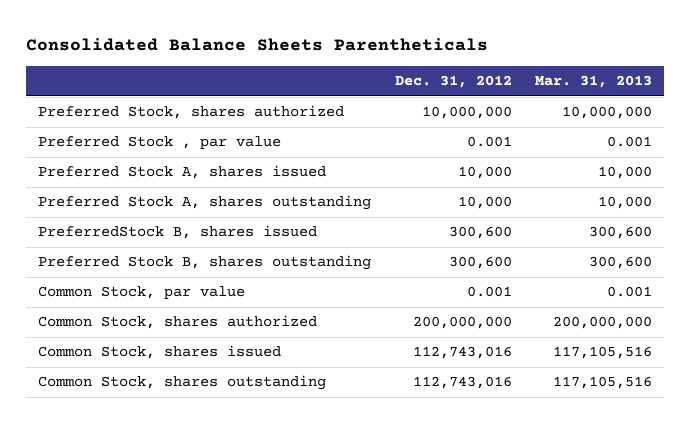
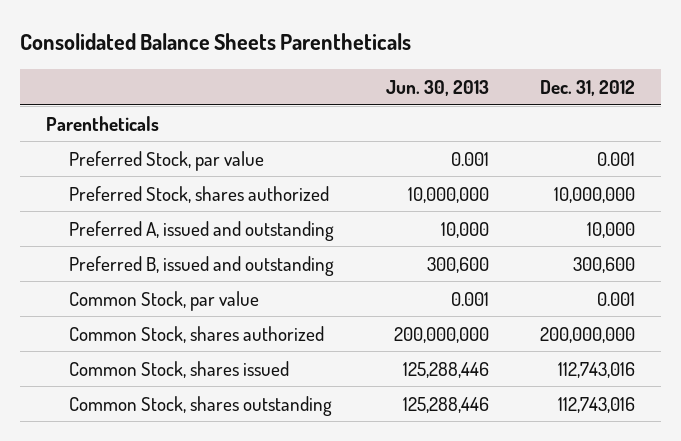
- | Dec. 31, 2012 | Mar. 31, 2013
+ | Jun. 30, 2013 | Dec. 31, 2012
+ Parentheticals
+ Preferred Stock, par value | 0.001 | 0.001
- Preferred Stock , par value | 0.001 | 0.001
- Preferred Stock A, shares issued | 10,000 | 10,000
- Preferred Stock A, shares outstanding | 10,000 | 10,000
- PreferredStock B, shares issued | 300,600 | 300,600
- Preferred Stock B, shares outstanding | 300,600 | 300,600
+ Preferred A, issued and outstanding | 10,000 | 10,000
+ Preferred B, issued and outstanding | 300,600 | 300,600

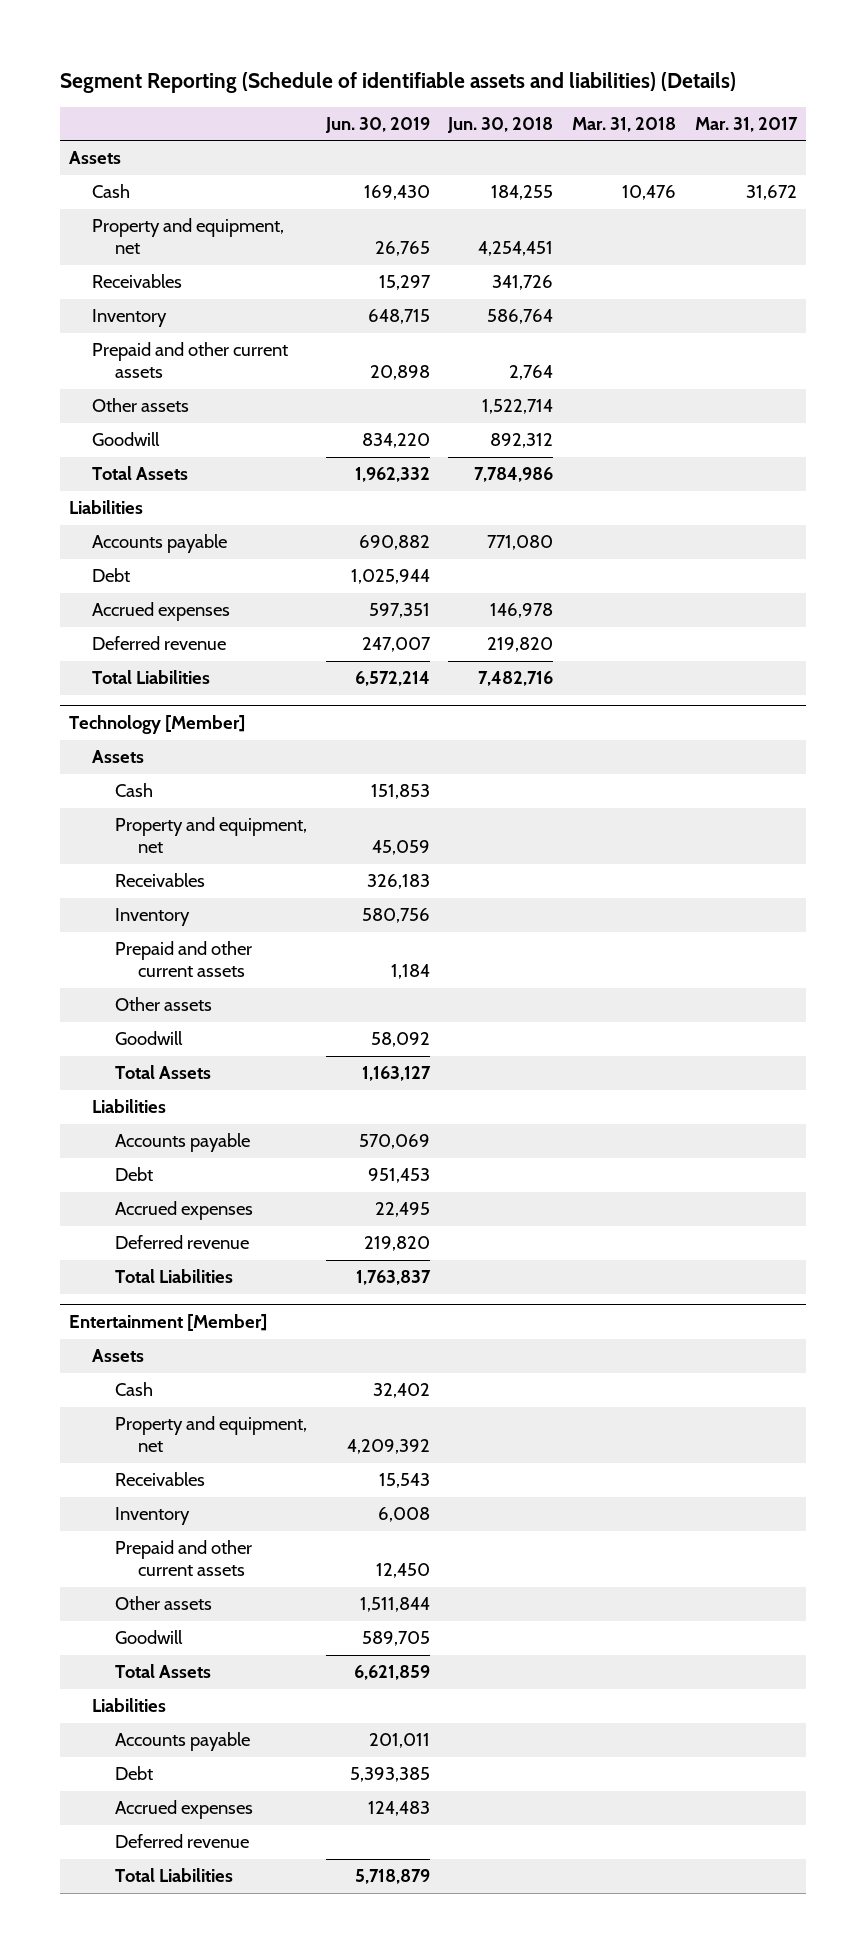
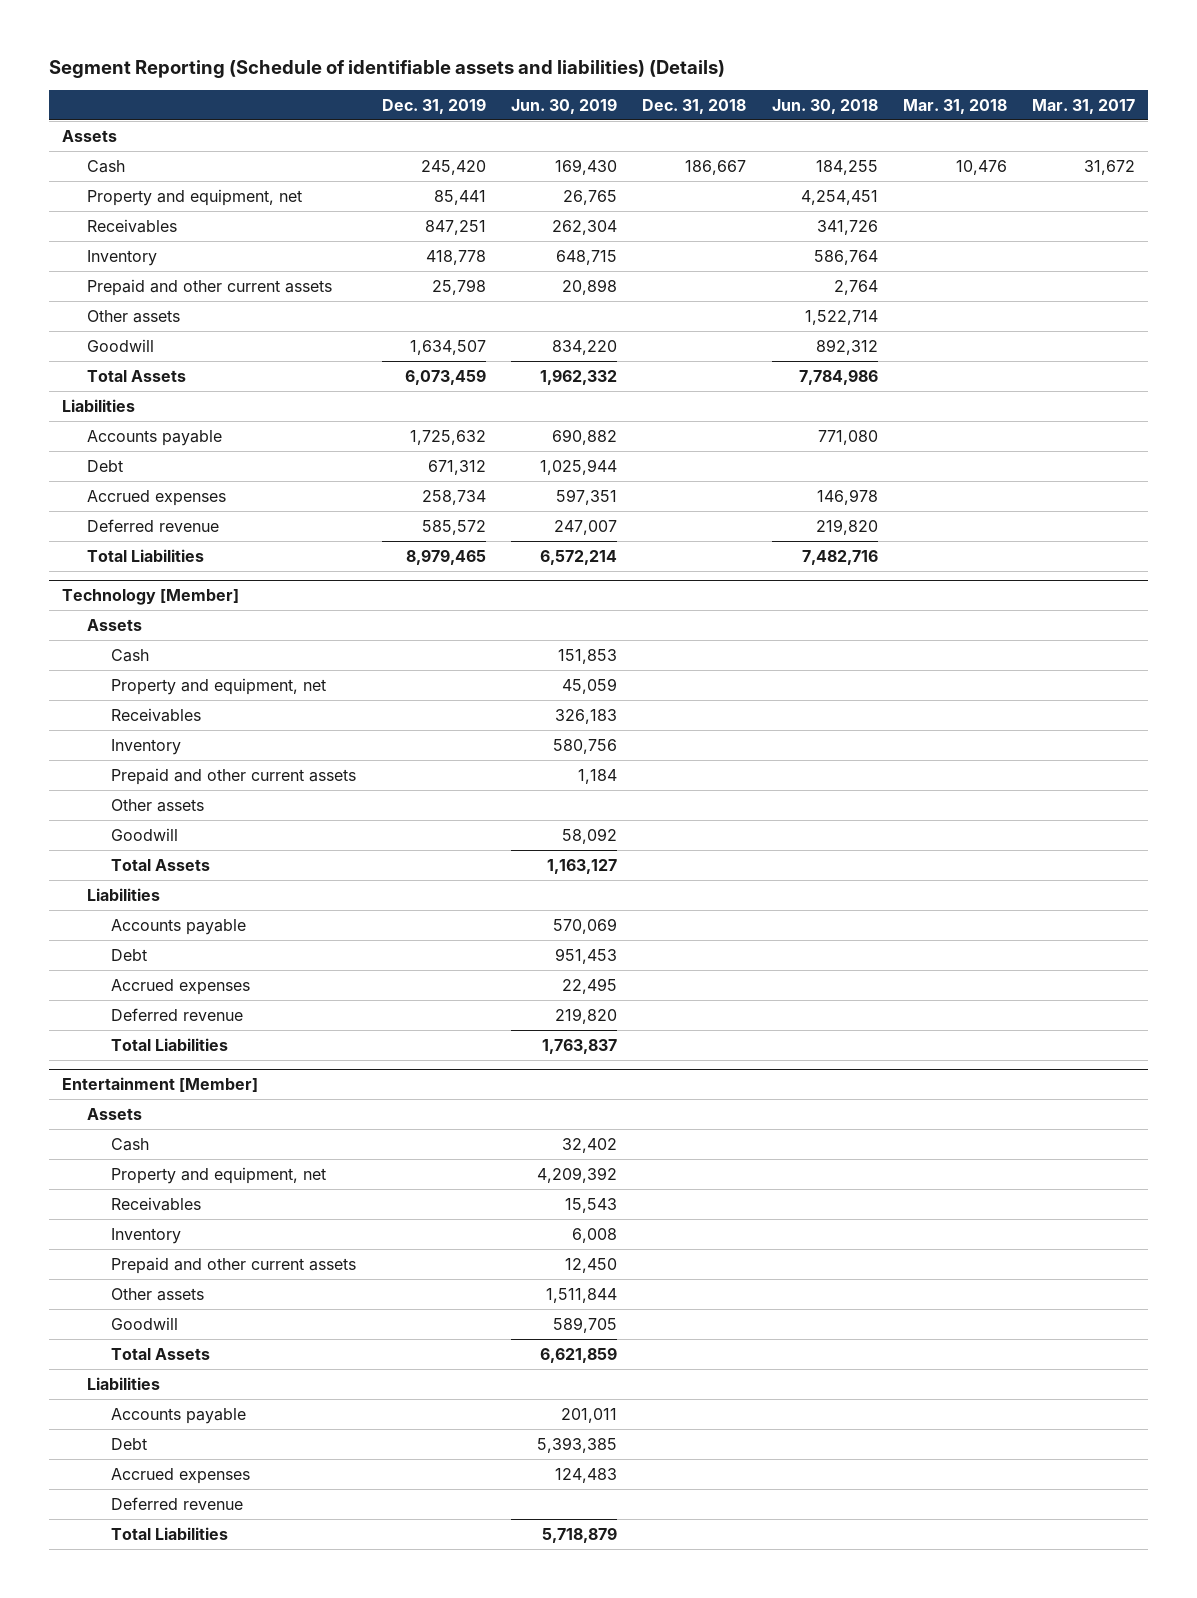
- | Jun. 30, 2019 | Jun. 30, 2018 | Mar. 31, 2018 | Mar. 31, 2017
+ | Dec. 31, 2019 | Jun. 30, 2019 | Dec. 31, 2018 | Jun. 30, 2018 | Mar. 31, 2018 | Mar. 31, 2017
- Receivables | 15,297 | 341,726 | |
+ Receivables | 847,251 | 262,304 | | 341,726 | |

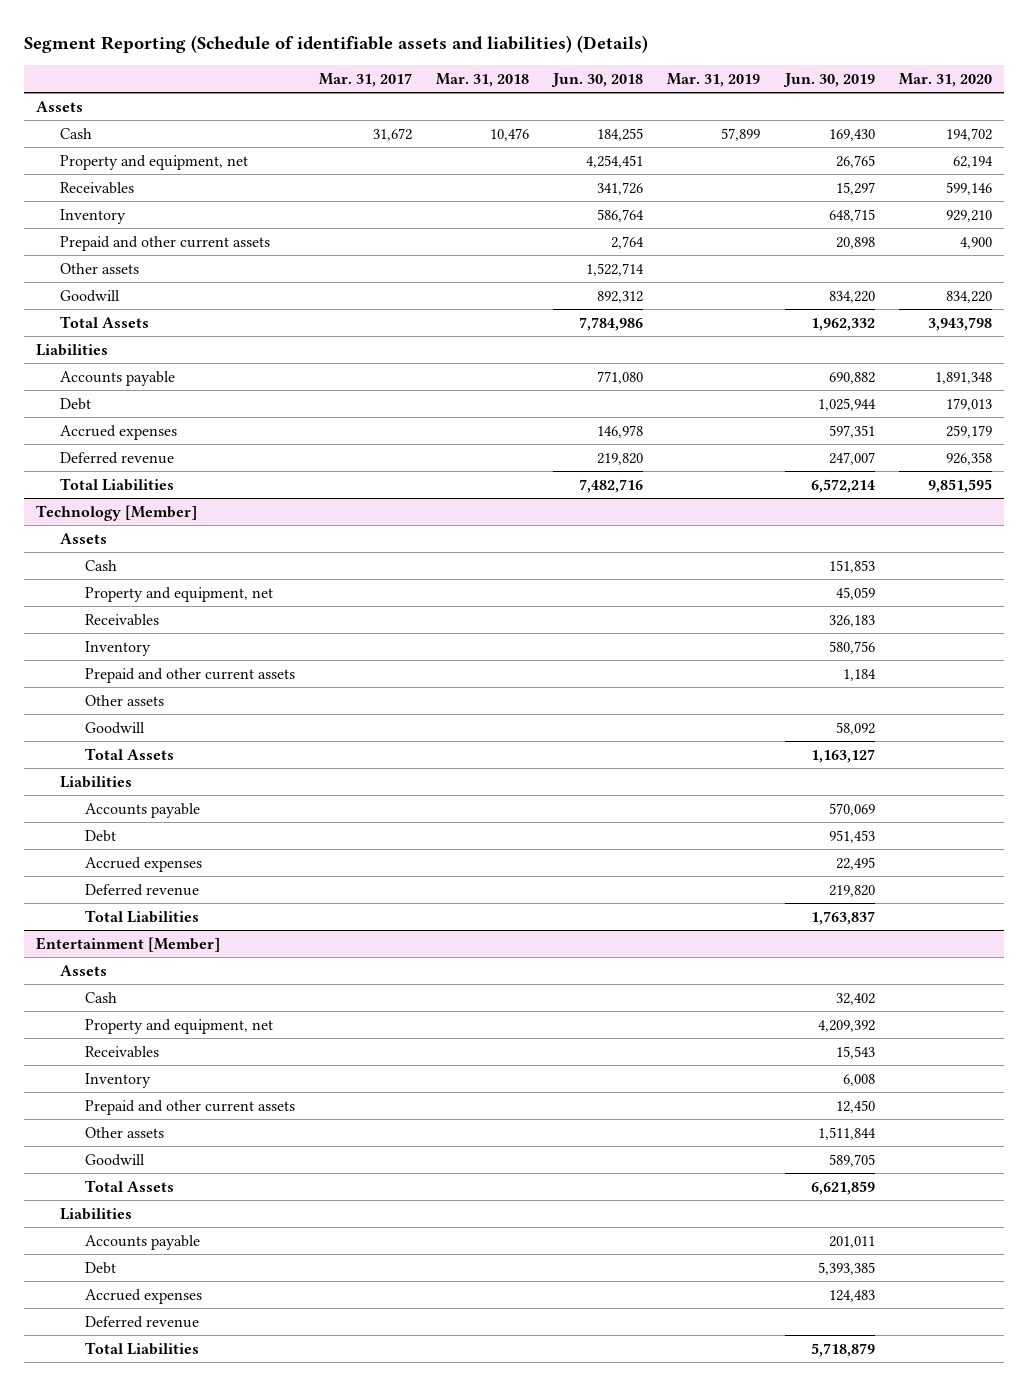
- | Dec. 31, 2019 | Jun. 30, 2019 | Dec. 31, 2018 | Jun. 30, 2018 | Mar. 31, 2018 | Mar. 31, 2017
+ | Mar. 31, 2017 | Mar. 31, 2018 | Jun. 30, 2018 | Mar. 31, 2019 | Jun. 30, 2019 | Mar. 31, 2020
- Receivables | 847,251 | 262,304 | | 341,726 | |
+ Receivables | | | 341,726 | | 15,297 | 599,146

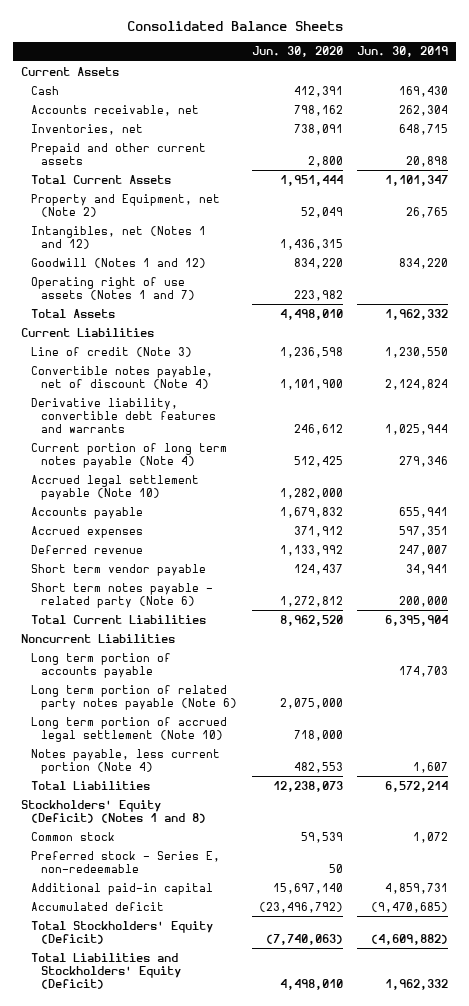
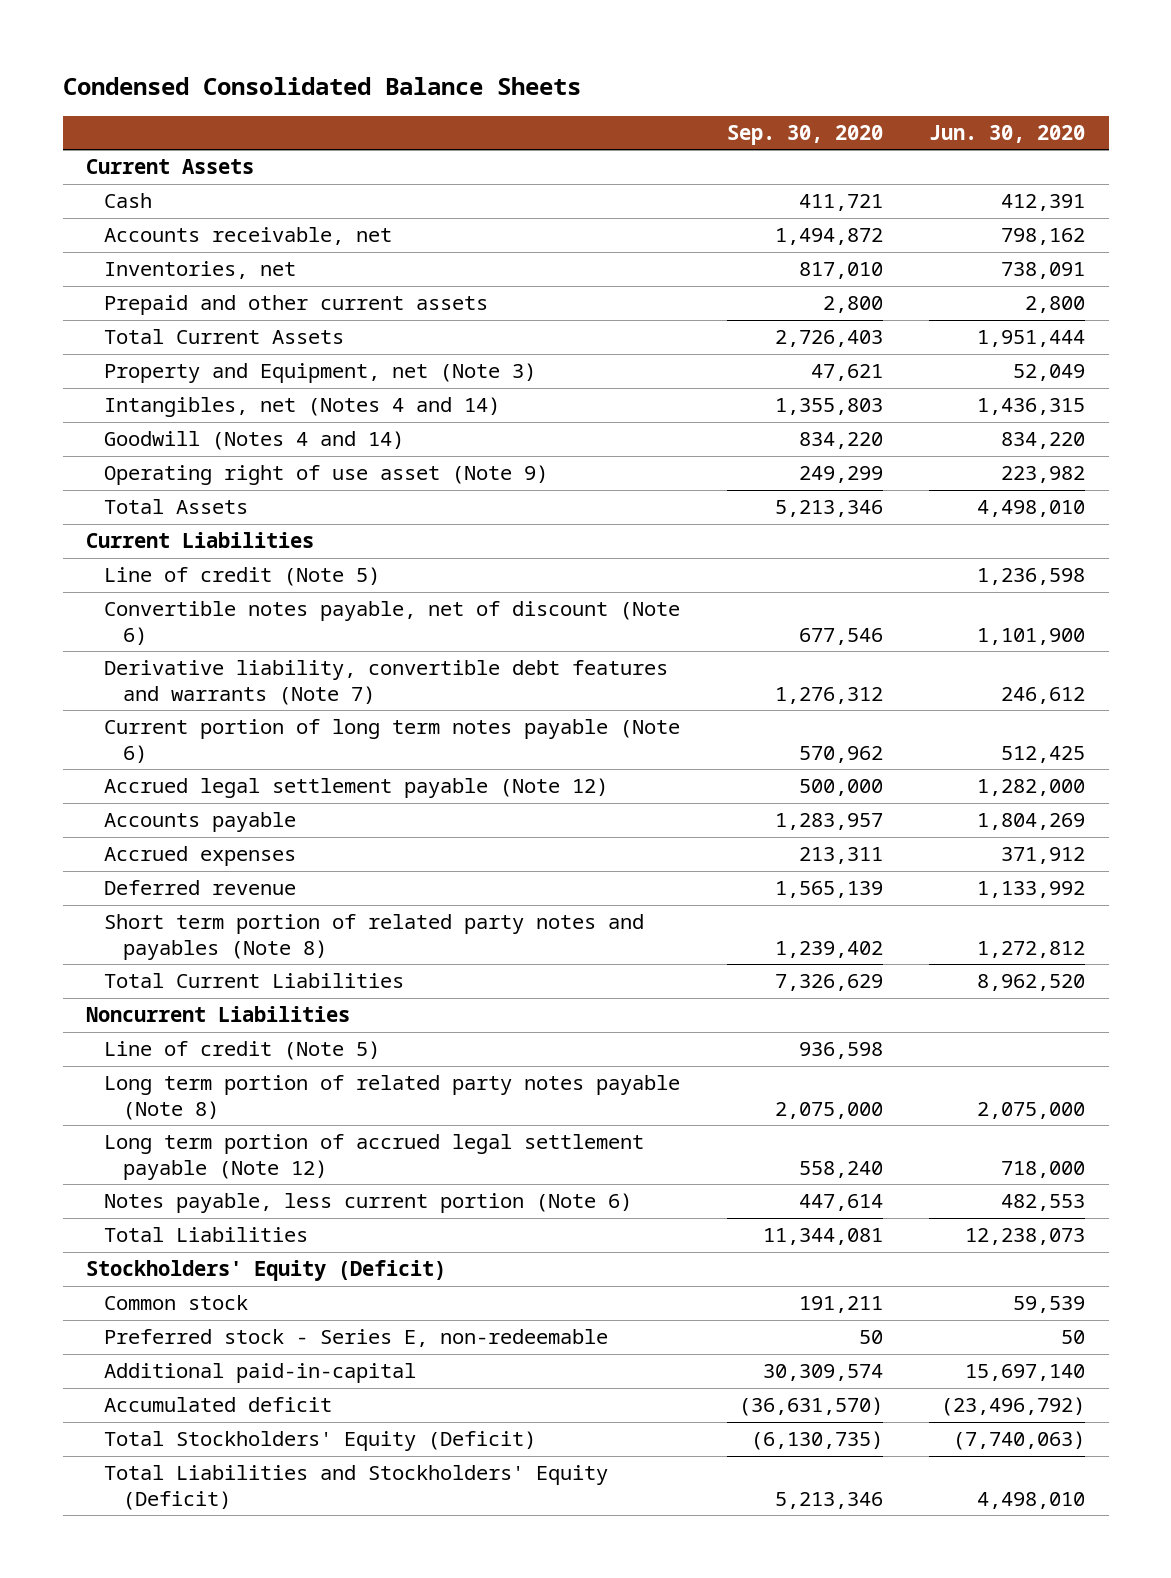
- Consolidated Balance Sheets
+ Condensed Consolidated Balance Sheets
- | Jun. 30, 2020 | Jun. 30, 2019
+ | Sep. 30, 2020 | Jun. 30, 2020
- Property and Equipment, net (Note 2) | 52,049 | 26,765
- Intangibles, net (Notes 1 and 12) | 1,436,315 |
- Goodwill (Notes 1 and 12) | 834,220 | 834,220
- Operating right of use assets (Notes 1 and 7) | 223,982 |
+ Property and Equipment, net (Note 3) | 47,621 | 52,049
+ Intangibles, net (Notes 4 and 14) | 1,355,803 | 1,436,315
+ Goodwill (Notes 4 and 14) | 834,220 | 834,220
+ Operating right of use asset (Note 9) | 249,299 | 223,982
- Line of credit (Note 3) | 1,236,598 | 1,230,550
- Convertible notes payable, net of discount (Note 4) | 1,101,900 | 2,124,824
- Derivative liability, convertible debt features and warrants | 246,612 | 1,025,944
- Current portion of long term notes payable (Note 4) | 512,425 | 279,346
- Accrued legal settlement payable (Note 10) | 1,282,000 |
- Accounts payable | 1,679,832 | 655,941
+ Line of credit (Note 5) | | 1,236,598
+ Convertible notes payable, net of discount (Note 6) | 677,546 | 1,101,900
+ Derivative liability, convertible debt features and warrants (Note 7) | 1,276,312 | 246,612
+ Current portion of long term notes payable (Note 6) | 570,962 | 512,425
+ Accrued legal settlement payable (Note 12) | 500,000 | 1,282,000
+ Accounts payable | 1,283,957 | 1,804,269
- Short term vendor payable | 124,437 | 34,941
- Short term notes payable - related party (Note 6) | 1,272,812 | 200,000
+ Short term portion of related party notes and payables (Note 8) | 1,239,402 | 1,272,812
- Long term portion of accounts payable | | 174,703
- Long term portion of related party notes payable (Note 6) | 2,075,000 |
- Long term portion of accrued legal settlement (Note 10) | 718,000 |
- Notes payable, less current portion (Note 4) | 482,553 | 1,607
+ Line of credit (Note 5) | 936,598 |
+ Long term portion of related party notes payable (Note 8) | 2,075,000 | 2,075,000
+ Long term portion of accrued legal settlement payable (Note 12) | 558,240 | 718,000
+ Notes payable, less current portion (Note 6) | 447,614 | 482,553
- Stockholders' Equity (Deficit) (Notes 1 and 8)
+ Stockholders' Equity (Deficit)
- Additional paid-in capital | 15,697,140 | 4,859,731
+ Additional paid-in-capital | 30,309,574 | 15,697,140

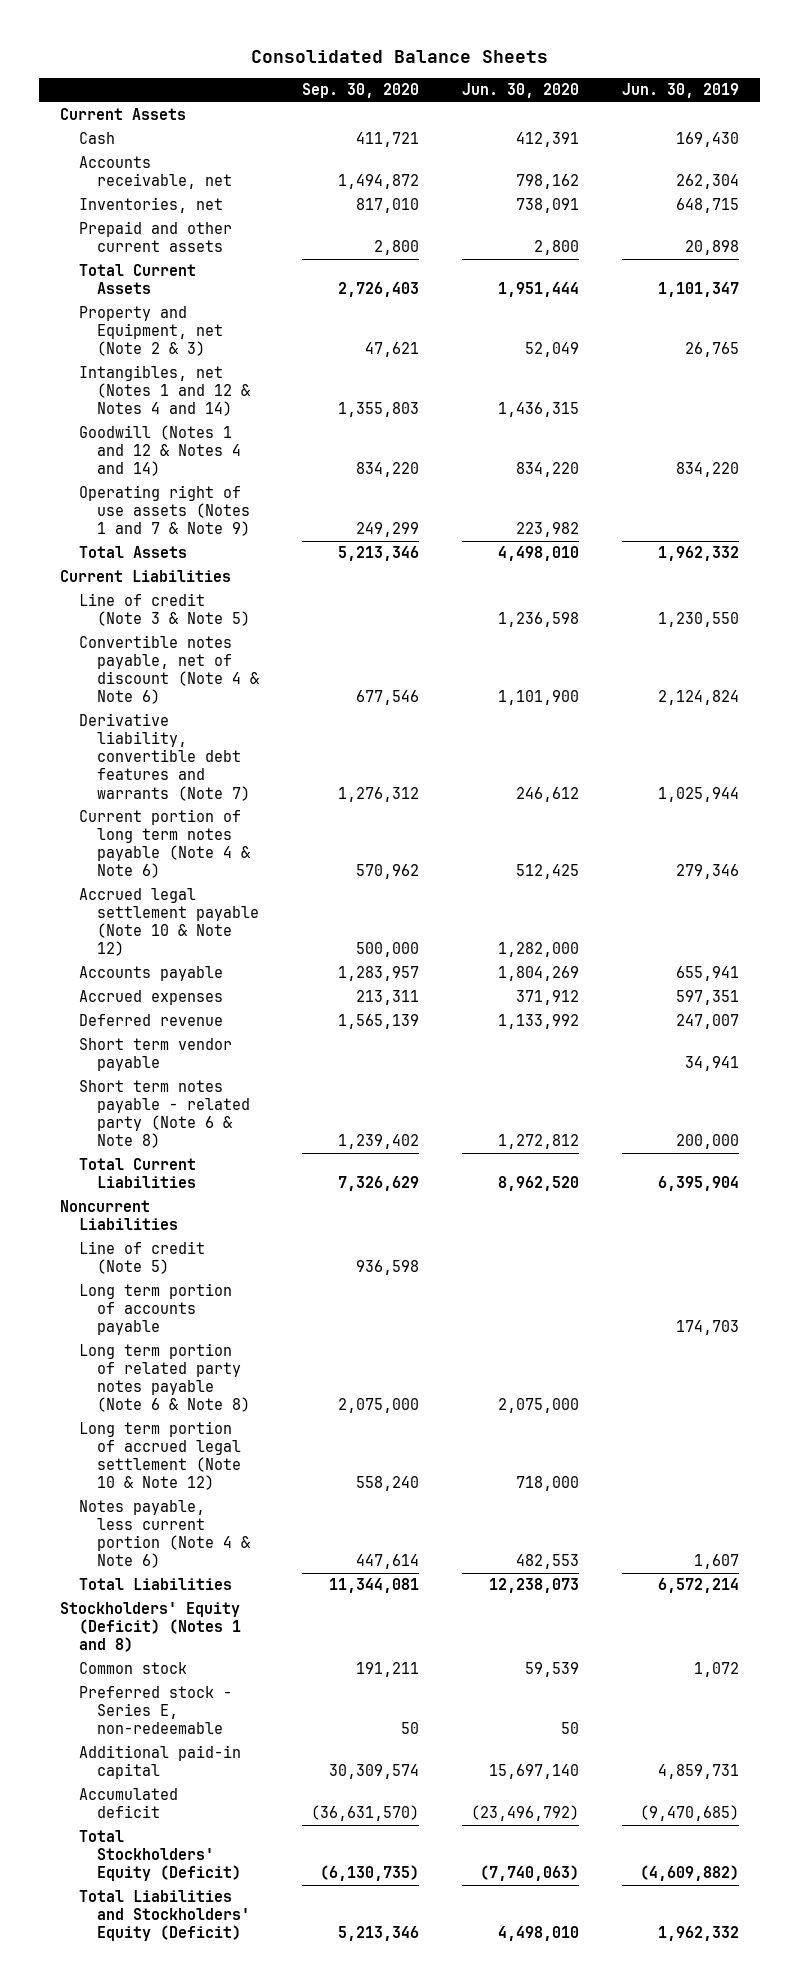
- Condensed Consolidated Balance Sheets
+ Consolidated Balance Sheets
- | Sep. 30, 2020 | Jun. 30, 2020
+ | Sep. 30, 2020 | Jun. 30, 2020 | Jun. 30, 2019
- Property and Equipment, net (Note 3) | 47,621 | 52,049
- Intangibles, net (Notes 4 and 14) | 1,355,803 | 1,436,315
- Goodwill (Notes 4 and 14) | 834,220 | 834,220
- Operating right of use asset (Note 9) | 249,299 | 223,982
+ Property and Equipment, net (Note 2 & 3) | 47,621 | 52,049 | 26,765
+ Intangibles, net (Notes 1 and 12 & Notes 4 and 14) | 1,355,803 | 1,436,315 |
+ Goodwill (Notes 1 and 12 & Notes 4 and 14) | 834,220 | 834,220 | 834,220
+ Operating right of use assets (Notes 1 and 7 & Note 9) | 249,299 | 223,982 |
- Line of credit (Note 5) | | 1,236,598
- Convertible notes payable, net of discount (Note 6) | 677,546 | 1,101,900
+ Line of credit (Note 3 & Note 5) | | 1,236,598 | 1,230,550
+ Convertible notes payable, net of discount (Note 4 & Note 6) | 677,546 | 1,101,900 | 2,124,824
- Current portion of long term notes payable (Note 6) | 570,962 | 512,425
- Accrued legal settlement payable (Note 12) | 500,000 | 1,282,000
+ Current portion of long term notes payable (Note 4 & Note 6) | 570,962 | 512,425 | 279,346
+ Accrued legal settlement payable (Note 10 & Note 12) | 500,000 | 1,282,000 |
- Short term portion of related party notes and payables (Note 8) | 1,239,402 | 1,272,812
+ Short term vendor payable | | | 34,941
+ Short term notes payable - related party (Note 6 & Note 8) | 1,239,402 | 1,272,812 | 200,000
- Long term portion of related party notes payable (Note 8) | 2,075,000 | 2,075,000
- Long term portion of accrued legal settlement payable (Note 12) | 558,240 | 718,000
- Notes payable, less current portion (Note 6) | 447,614 | 482,553
+ Long term portion of accounts payable | | | 174,703
+ Long term portion of related party notes payable (Note 6 & Note 8) | 2,075,000 | 2,075,000 |
+ Long term portion of accrued legal settlement (Note 10 & Note 12) | 558,240 | 718,000 |
+ Notes payable, less current portion (Note 4 & Note 6) | 447,614 | 482,553 | 1,607
- Stockholders' Equity (Deficit)
+ Stockholders' Equity (Deficit) (Notes 1 and 8)
- Additional paid-in-capital | 30,309,574 | 15,697,140
+ Additional paid-in capital | 30,309,574 | 15,697,140 | 4,859,731

